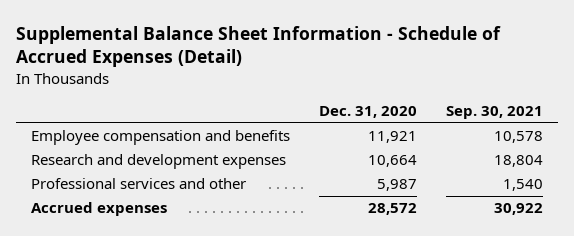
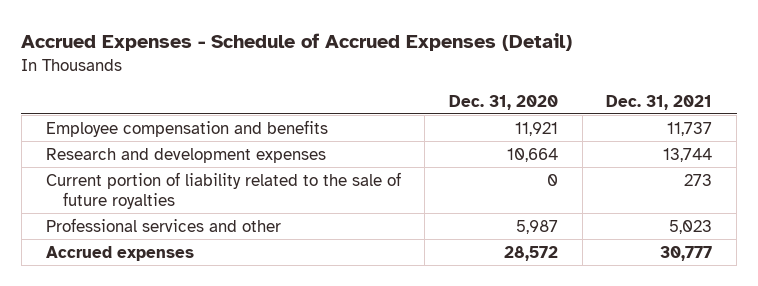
- Supplemental Balance Sheet Information - Schedule of Accrued Expenses (Detail)
+ Accrued Expenses - Schedule of Accrued Expenses (Detail)
- | Dec. 31, 2020 | Sep. 30, 2021
+ | Dec. 31, 2020 | Dec. 31, 2021
+ Current portion of liability related to the sale of future royalties | 0 | 273

